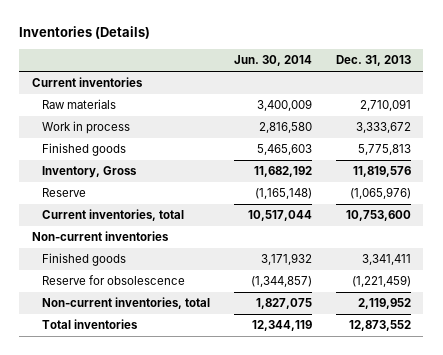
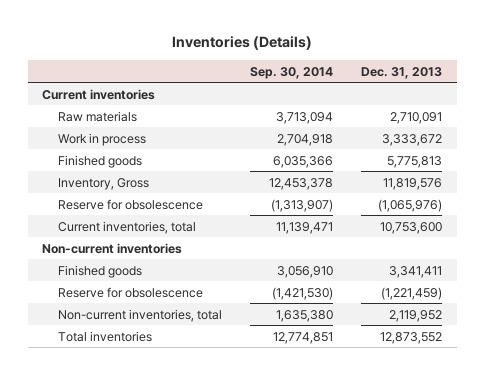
- | Jun. 30, 2014 | Dec. 31, 2013
+ | Sep. 30, 2014 | Dec. 31, 2013
- Reserve | (1,165,148) | (1,065,976)
+ Reserve for obsolescence | (1,313,907) | (1,065,976)

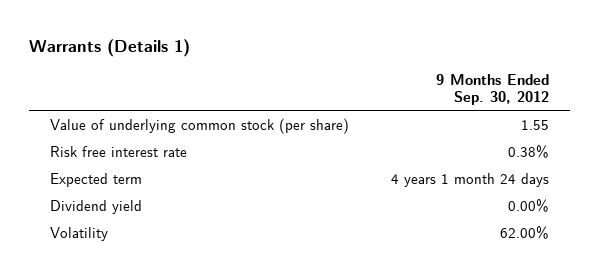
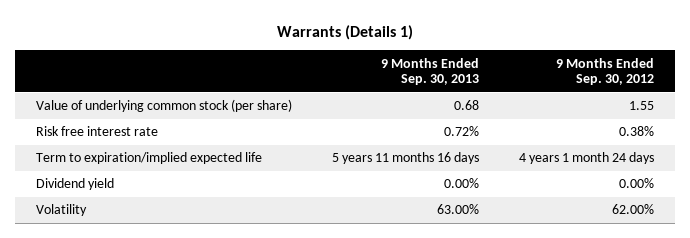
- | 9 Months Ended Sep. 30, 2012
+ | 9 Months Ended Sep. 30, 2013 | 9 Months Ended Sep. 30, 2012
- Expected term | 4 years 1 month 24 days
+ Term to expiration/implied expected life | 5 years 11 months 16 days | 4 years 1 month 24 days

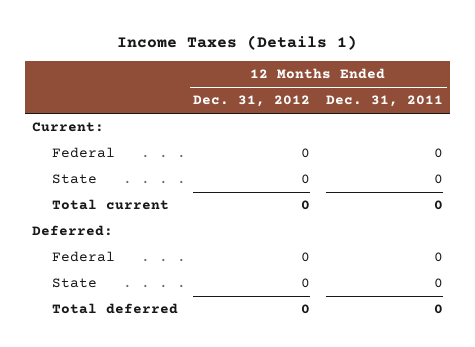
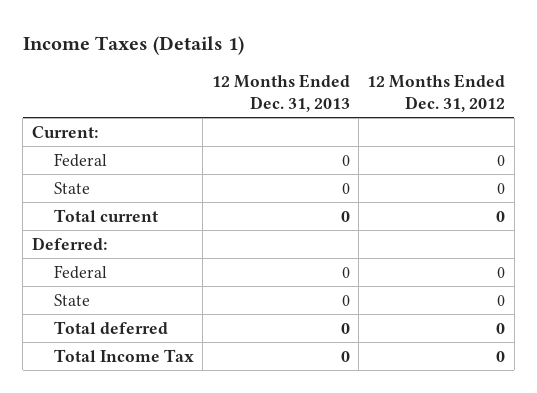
- | 12 Months Ended Dec. 31, 2012 | 12 Months Ended Dec. 31, 2011
+ | 12 Months Ended Dec. 31, 2013 | 12 Months Ended Dec. 31, 2012
+ Total Income Tax | 0 | 0

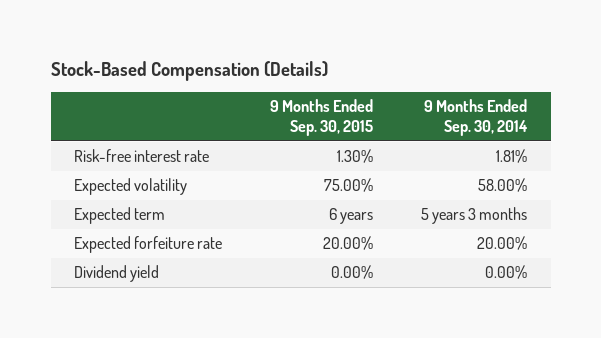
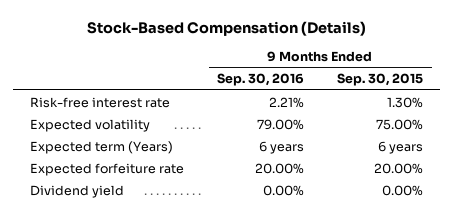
- | 9 Months Ended Sep. 30, 2015 | 9 Months Ended Sep. 30, 2014
+ | 9 Months Ended Sep. 30, 2016 | 9 Months Ended Sep. 30, 2015
- Expected term | 6 years | 5 years 3 months
+ Expected term (Years) | 6 years | 6 years

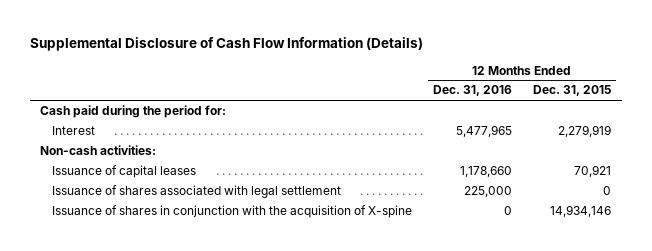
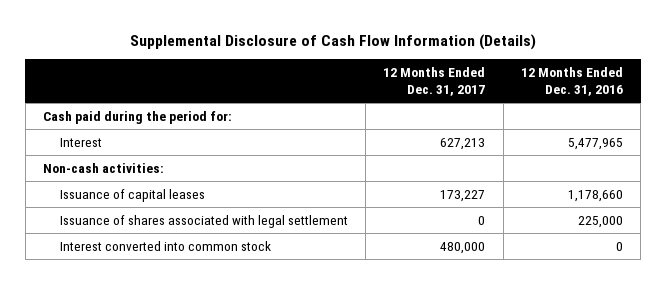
- | 12 Months Ended Dec. 31, 2016 | 12 Months Ended Dec. 31, 2015
+ | 12 Months Ended Dec. 31, 2017 | 12 Months Ended Dec. 31, 2016
- Issuance of shares in conjunction with the acquisition of X-spine | 0 | 14,934,146
+ Interest converted into common stock | 480,000 | 0

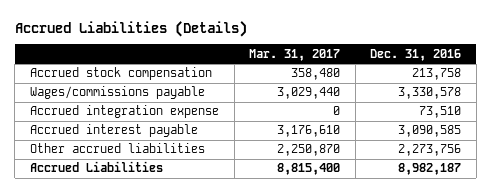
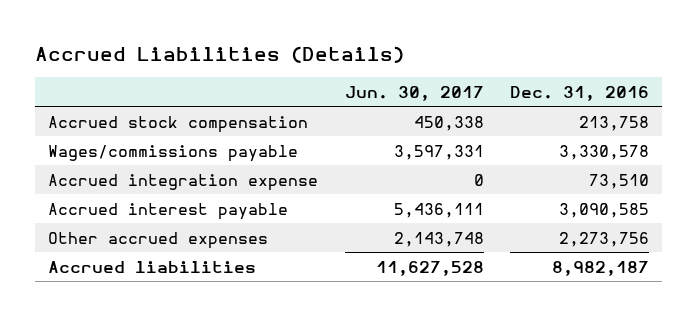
- | Mar. 31, 2017 | Dec. 31, 2016
+ | Jun. 30, 2017 | Dec. 31, 2016
- Other accrued liabilities | 2,250,870 | 2,273,756
- Accrued Liabilities | 8,815,400 | 8,982,187
+ Other accrued expenses | 2,143,748 | 2,273,756
+ Accrued liabilities | 11,627,528 | 8,982,187

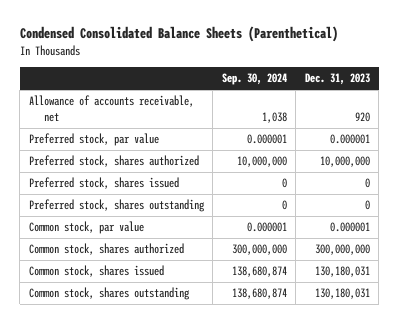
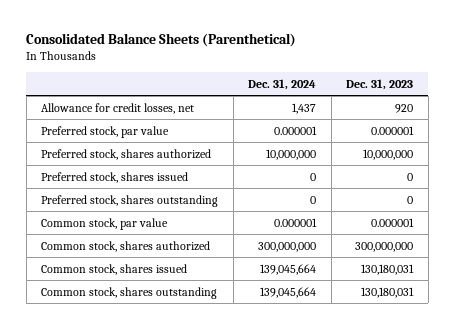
- Condensed Consolidated Balance Sheets (Parenthetical)
+ Consolidated Balance Sheets (Parenthetical)
- | Sep. 30, 2024 | Dec. 31, 2023
+ | Dec. 31, 2024 | Dec. 31, 2023
- Allowance of accounts receivable, net | 1,038 | 920
+ Allowance for credit losses, net | 1,437 | 920

